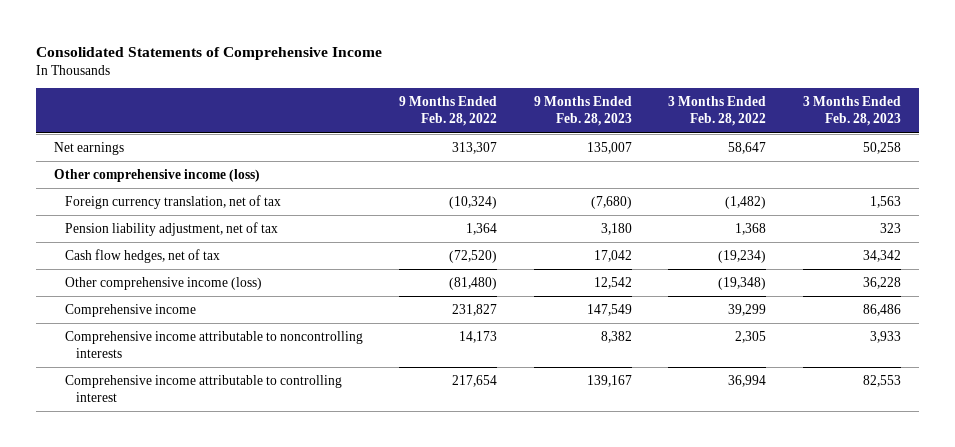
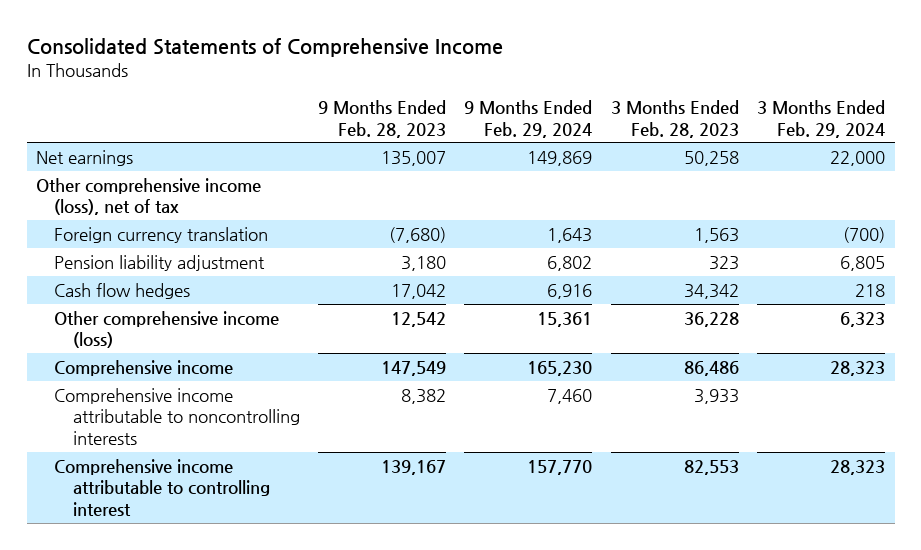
- | 9 Months Ended Feb. 28, 2022 | 9 Months Ended Feb. 28, 2023 | 3 Months Ended Feb. 28, 2022 | 3 Months Ended Feb. 28, 2023
+ | 9 Months Ended Feb. 28, 2023 | 9 Months Ended Feb. 29, 2024 | 3 Months Ended Feb. 28, 2023 | 3 Months Ended Feb. 29, 2024
- Other comprehensive income (loss)
- Foreign currency translation, net of tax | (10,324) | (7,680) | (1,482) | 1,563
- Pension liability adjustment, net of tax | 1,364 | 3,180 | 1,368 | 323
- Cash flow hedges, net of tax | (72,520) | 17,042 | (19,234) | 34,342
+ Other comprehensive income (loss), net of tax
+ Foreign currency translation | (7,680) | 1,643 | 1,563 | (700)
+ Pension liability adjustment | 3,180 | 6,802 | 323 | 6,805
+ Cash flow hedges | 17,042 | 6,916 | 34,342 | 218

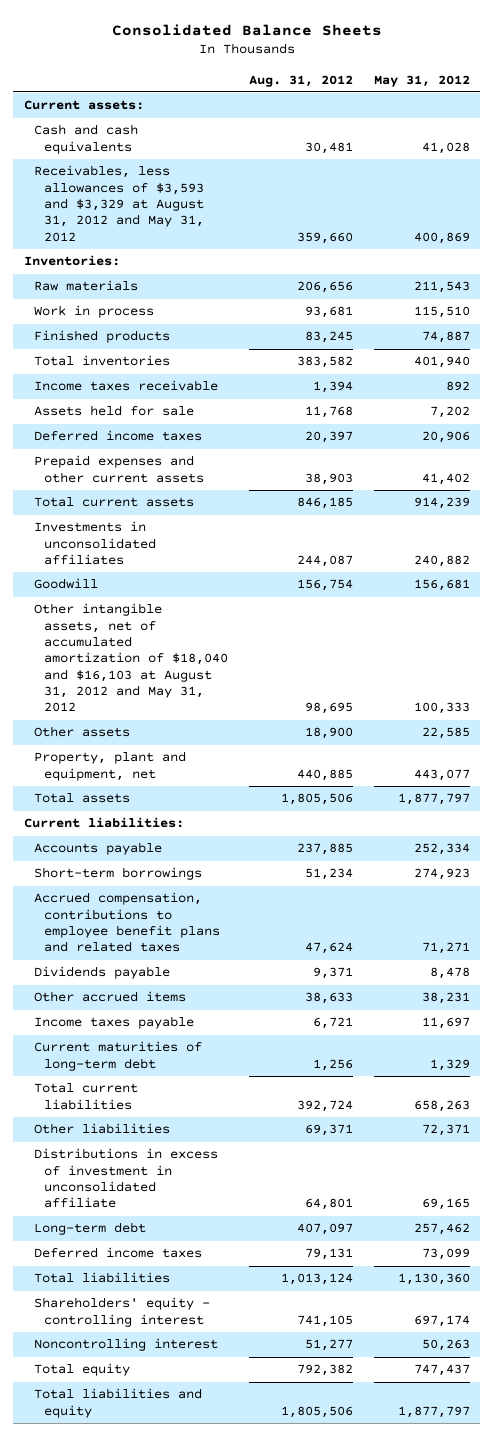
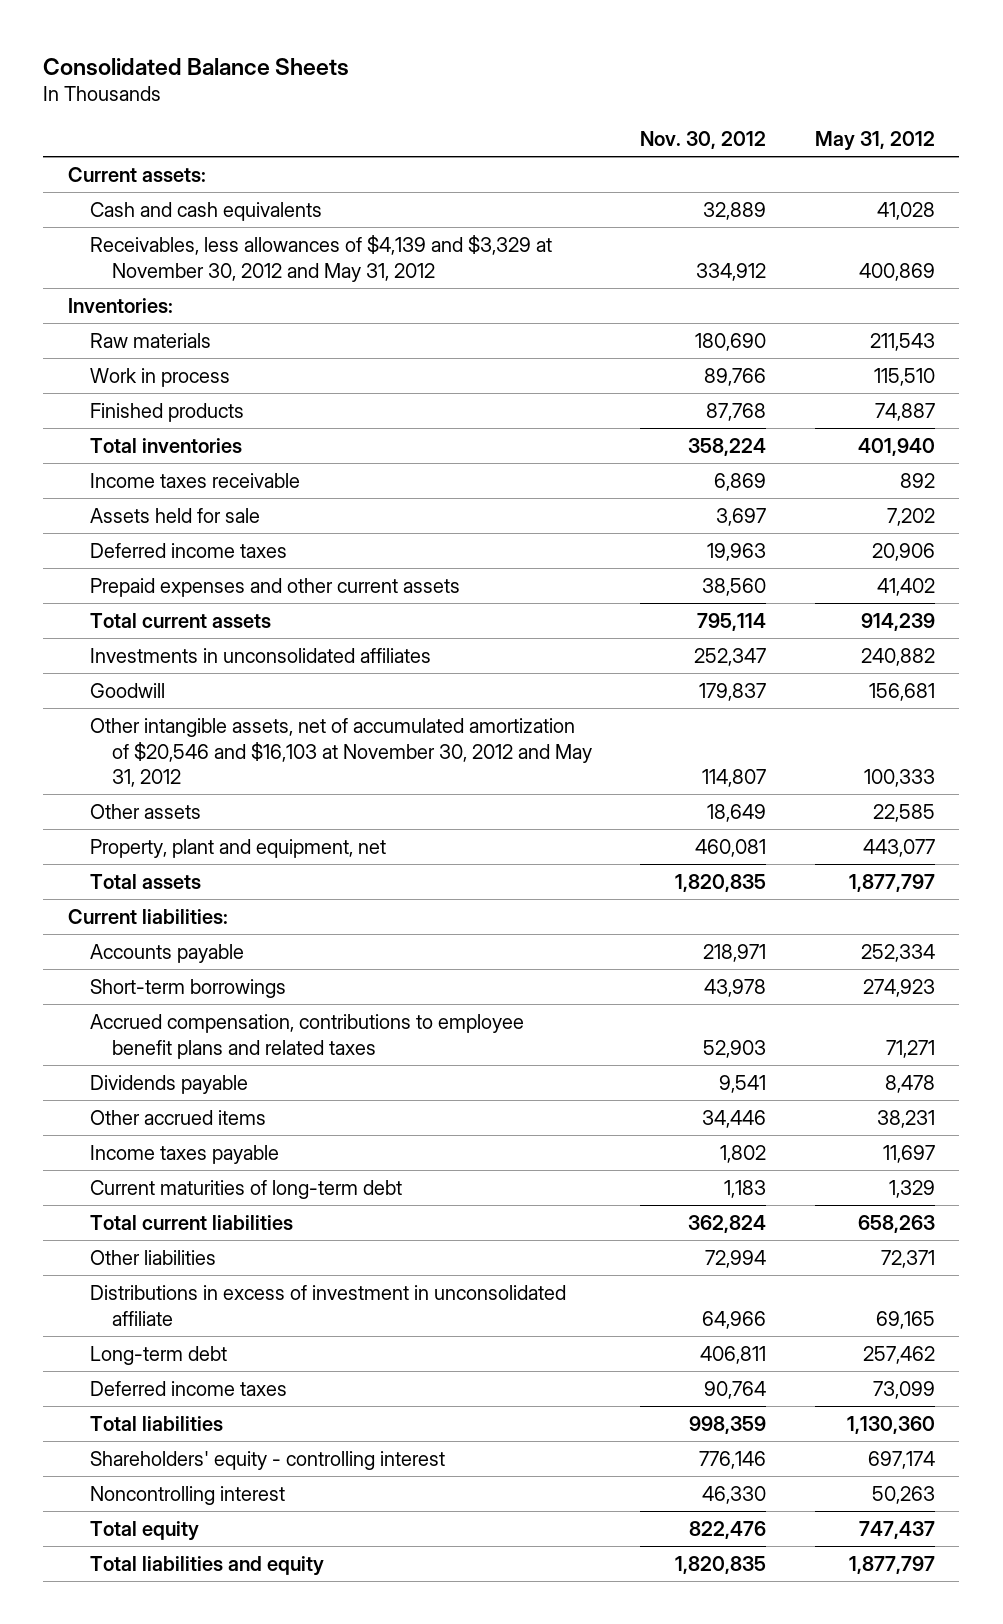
- | Aug. 31, 2012 | May 31, 2012
+ | Nov. 30, 2012 | May 31, 2012
- Receivables, less allowances of $3,593 and $3,329 at August 31, 2012 and May 31, 2012 | 359,660 | 400,869
+ Receivables, less allowances of $4,139 and $3,329 at November 30, 2012 and May 31, 2012 | 334,912 | 400,869
- Other intangible assets, net of accumulated amortization of $18,040 and $16,103 at August 31, 2012 and May 31, 2012 | 98,695 | 100,333
+ Other intangible assets, net of accumulated amortization of $20,546 and $16,103 at November 30, 2012 and May 31, 2012 | 114,807 | 100,333

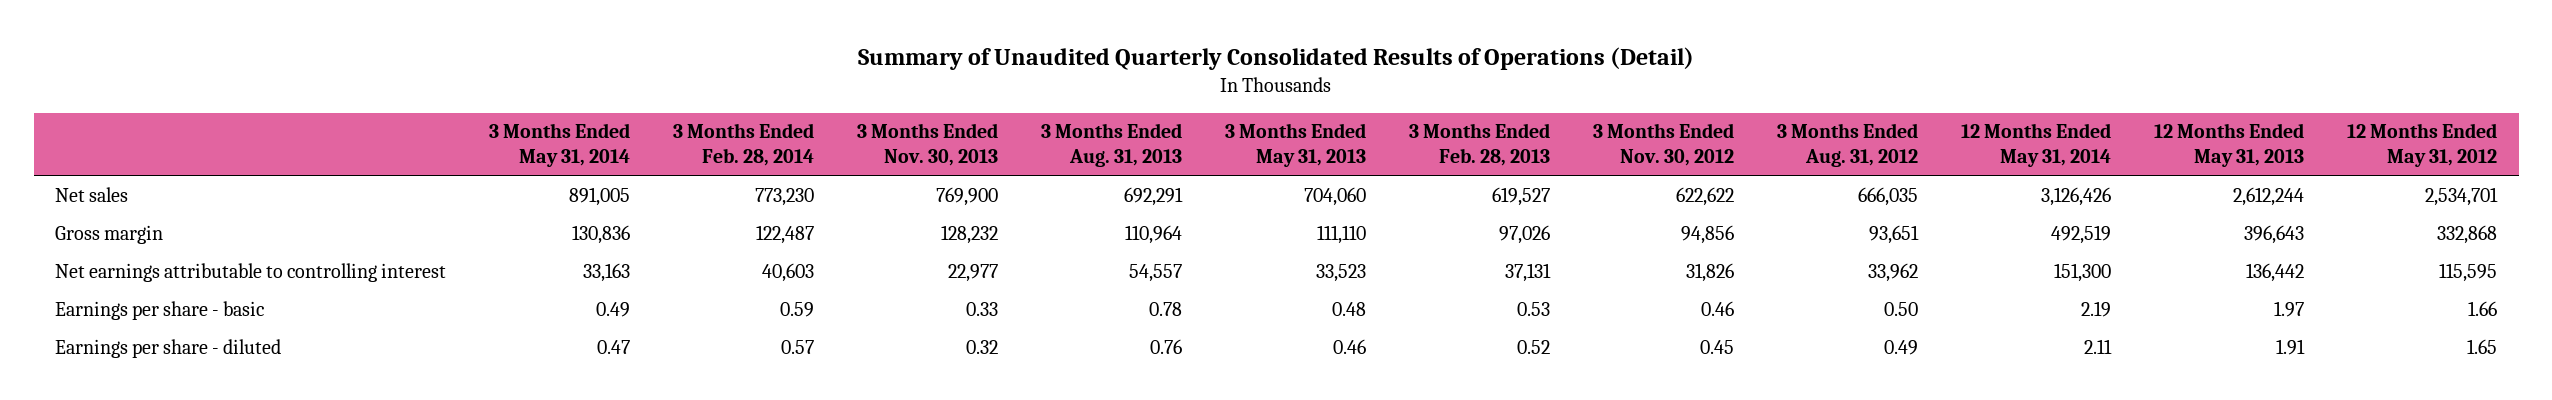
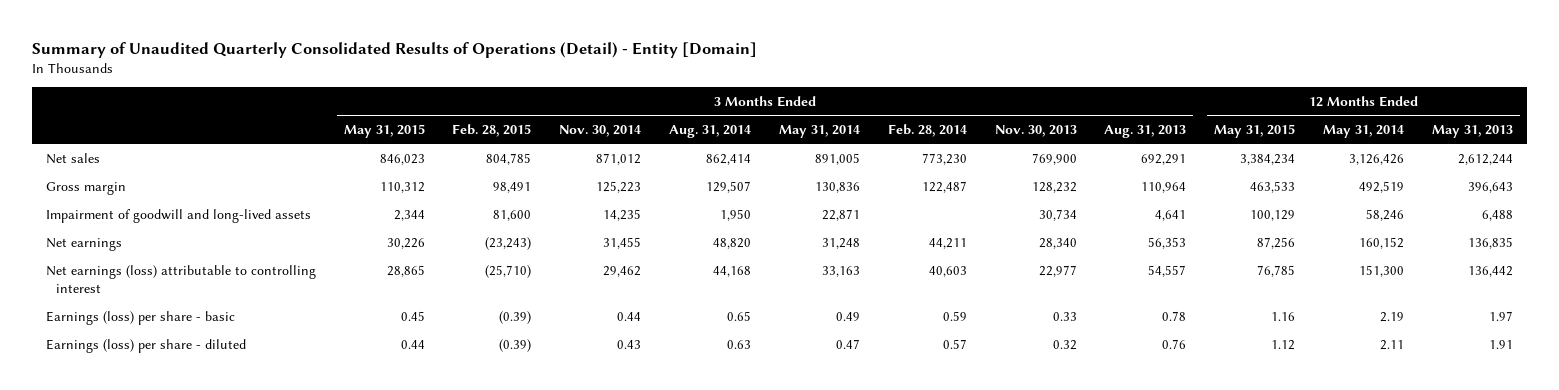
- Summary of Unaudited Quarterly Consolidated Results of Operations (Detail)
+ Summary of Unaudited Quarterly Consolidated Results of Operations (Detail) - Entity [Domain]
- | 3 Months Ended May 31, 2014 | 3 Months Ended Feb. 28, 2014 | 3 Months Ended Nov. 30, 2013 | 3 Months Ended Aug. 31, 2013 | 3 Months Ended May 31, 2013 | 3 Months Ended Feb. 28, 2013 | 3 Months Ended Nov. 30, 2012 | 3 Months Ended Aug. 31, 2012 | 12 Months Ended May 31, 2014 | 12 Months Ended May 31, 2013 | 12 Months Ended May 31, 2012
+ | 3 Months Ended May 31, 2015 | 3 Months Ended Feb. 28, 2015 | 3 Months Ended Nov. 30, 2014 | 3 Months Ended Aug. 31, 2014 | 3 Months Ended May 31, 2014 | 3 Months Ended Feb. 28, 2014 | 3 Months Ended Nov. 30, 2013 | 3 Months Ended Aug. 31, 2013 | 12 Months Ended May 31, 2015 | 12 Months Ended May 31, 2014 | 12 Months Ended May 31, 2013
- Net earnings attributable to controlling interest | 33,163 | 40,603 | 22,977 | 54,557 | 33,523 | 37,131 | 31,826 | 33,962 | 151,300 | 136,442 | 115,595
- Earnings per share - basic | 0.49 | 0.59 | 0.33 | 0.78 | 0.48 | 0.53 | 0.46 | 0.50 | 2.19 | 1.97 | 1.66
- Earnings per share - diluted | 0.47 | 0.57 | 0.32 | 0.76 | 0.46 | 0.52 | 0.45 | 0.49 | 2.11 | 1.91 | 1.65
+ Impairment of goodwill and long-lived assets | 2,344 | 81,600 | 14,235 | 1,950 | 22,871 | | 30,734 | 4,641 | 100,129 | 58,246 | 6,488
+ Net earnings | 30,226 | (23,243) | 31,455 | 48,820 | 31,248 | 44,211 | 28,340 | 56,353 | 87,256 | 160,152 | 136,835
+ Net earnings (loss) attributable to controlling interest | 28,865 | (25,710) | 29,462 | 44,168 | 33,163 | 40,603 | 22,977 | 54,557 | 76,785 | 151,300 | 136,442
+ Earnings (loss) per share - basic | 0.45 | (0.39) | 0.44 | 0.65 | 0.49 | 0.59 | 0.33 | 0.78 | 1.16 | 2.19 | 1.97
+ Earnings (loss) per share - diluted | 0.44 | (0.39) | 0.43 | 0.63 | 0.47 | 0.57 | 0.32 | 0.76 | 1.12 | 2.11 | 1.91

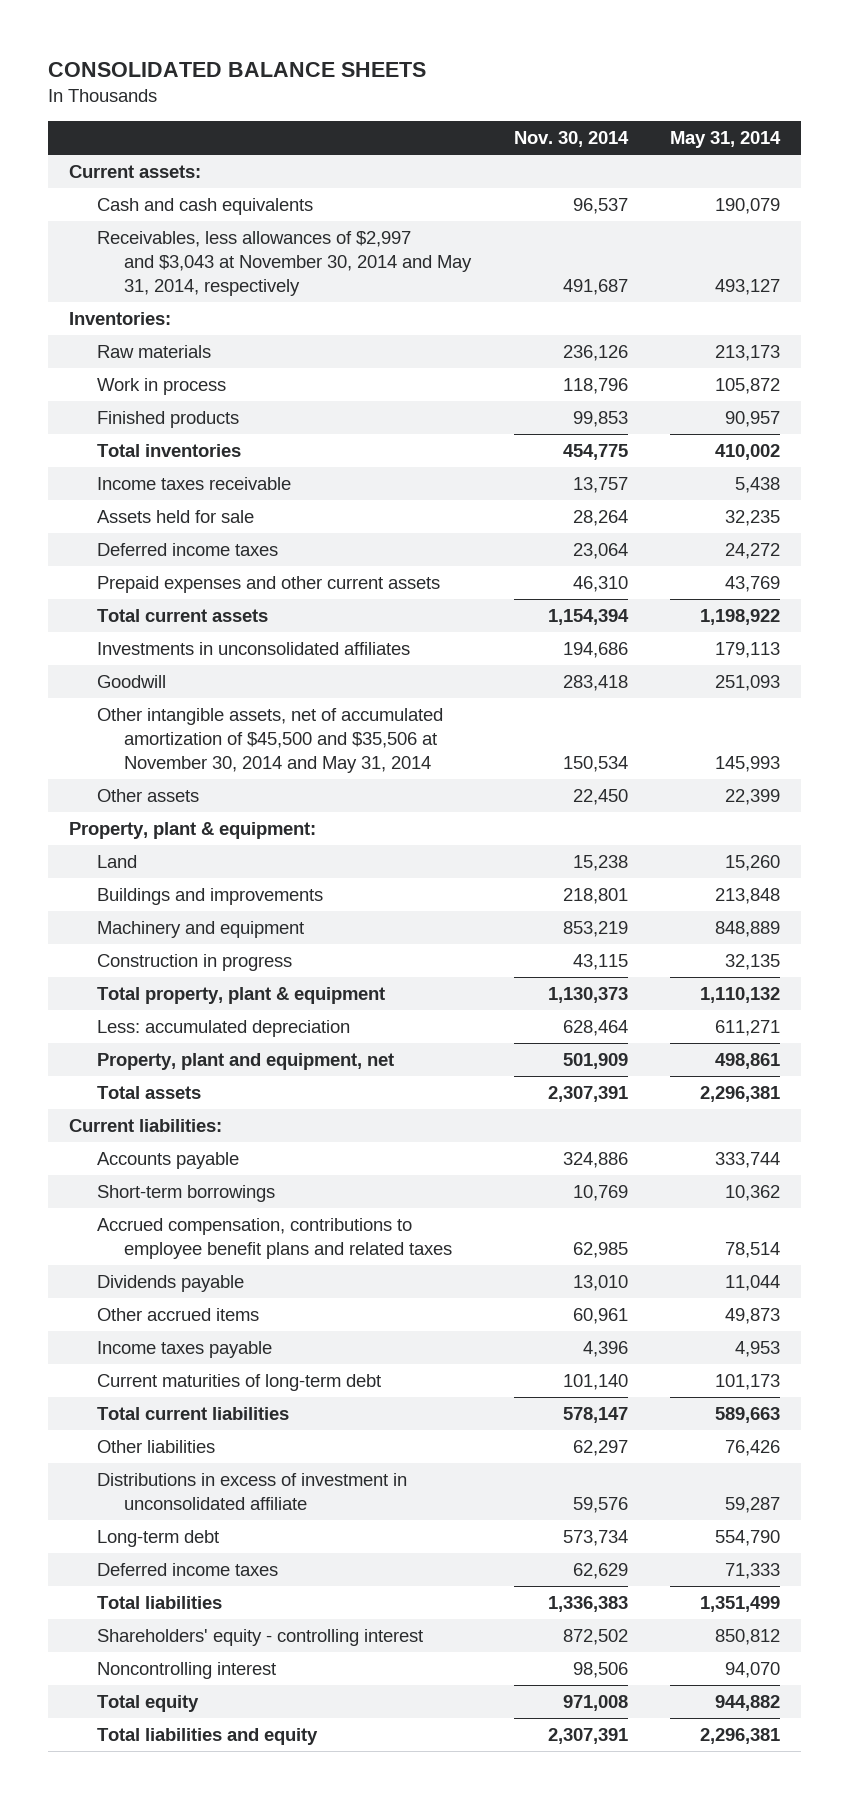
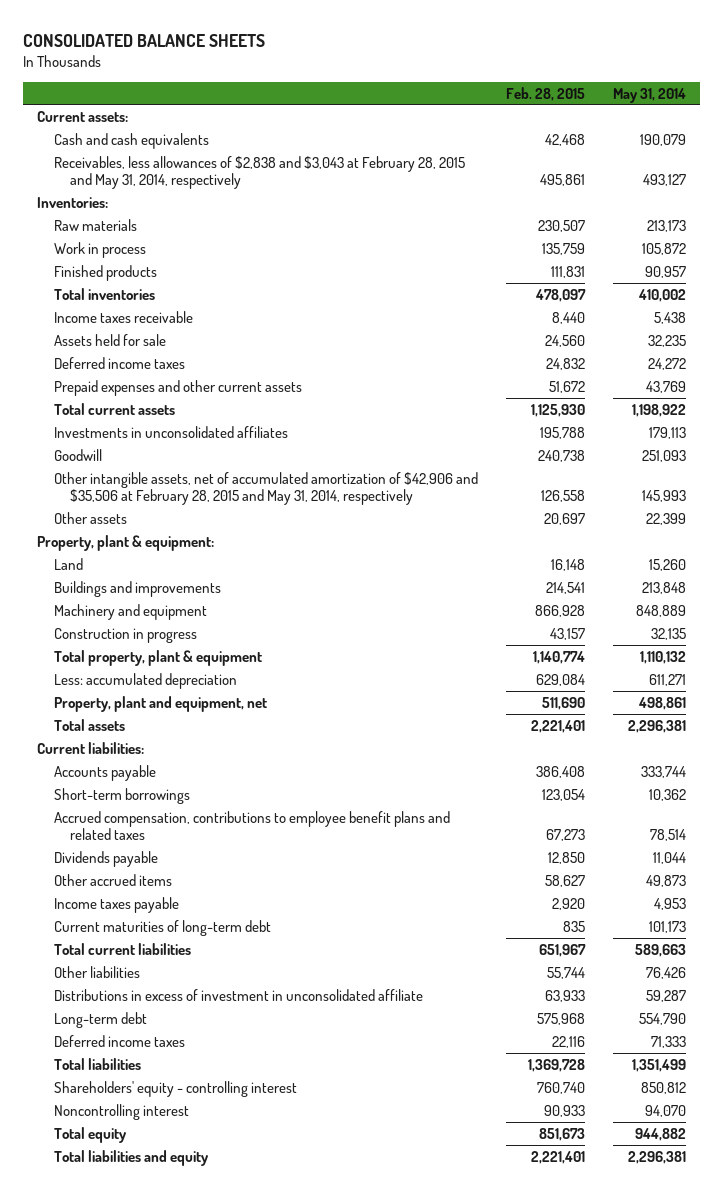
- | Nov. 30, 2014 | May 31, 2014
+ | Feb. 28, 2015 | May 31, 2014
- Receivables, less allowances of $2,997 and $3,043 at November 30, 2014 and May 31, 2014, respectively | 491,687 | 493,127
+ Receivables, less allowances of $2,838 and $3,043 at February 28, 2015 and May 31, 2014, respectively | 495,861 | 493,127
- Other intangible assets, net of accumulated amortization of $45,500 and $35,506 at November 30, 2014 and May 31, 2014 | 150,534 | 145,993
+ Other intangible assets, net of accumulated amortization of $42,906 and $35,506 at February 28, 2015 and May 31, 2014, respectively | 126,558 | 145,993

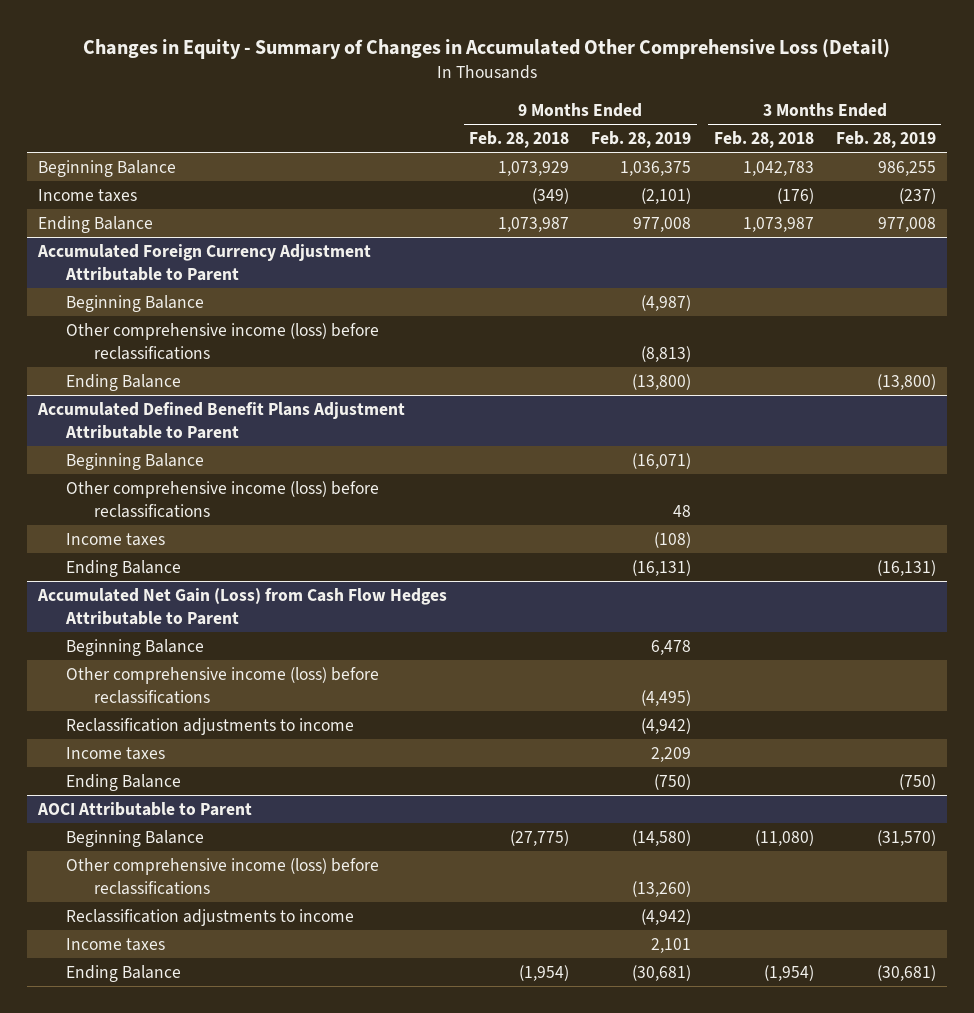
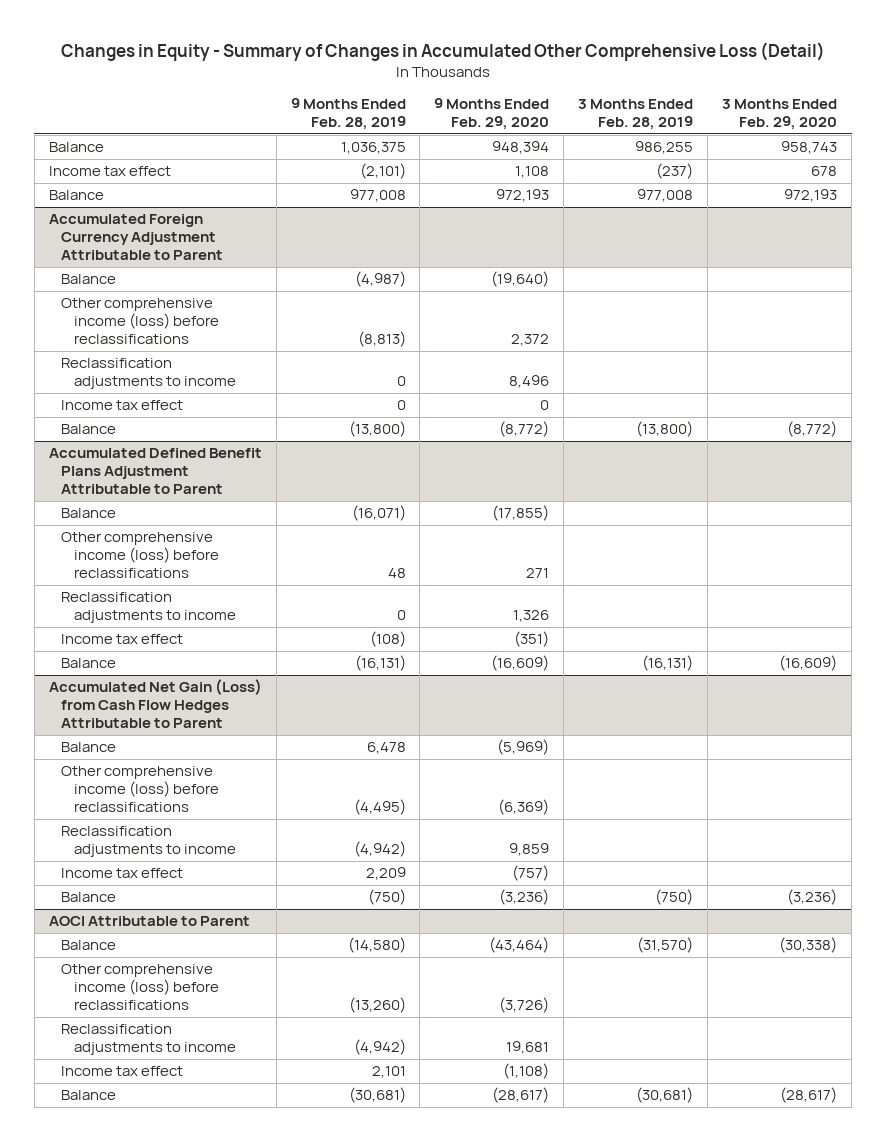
- | 9 Months Ended Feb. 28, 2018 | 9 Months Ended Feb. 28, 2019 | 3 Months Ended Feb. 28, 2018 | 3 Months Ended Feb. 28, 2019
+ | 9 Months Ended Feb. 28, 2019 | 9 Months Ended Feb. 29, 2020 | 3 Months Ended Feb. 28, 2019 | 3 Months Ended Feb. 29, 2020
- Beginning Balance | 1,073,929 | 1,036,375 | 1,042,783 | 986,255
- Income taxes | (349) | (2,101) | (176) | (237)
- Ending Balance | 1,073,987 | 977,008 | 1,073,987 | 977,008
+ Balance | 1,036,375 | 948,394 | 986,255 | 958,743
+ Income tax effect | (2,101) | 1,108 | (237) | 678
+ Balance | 977,008 | 972,193 | 977,008 | 972,193
@ Accumulated Foreign Currency Adjustment Attributable to Parent
- Beginning Balance | | (4,987) | |
+ Balance | (4,987) | (19,640) | |
- Ending Balance | | (13,800) | | (13,800)
+ Reclassification adjustments to income | 0 | 8,496 | |
+ Income tax effect | 0 | 0 | |
+ Balance | (13,800) | (8,772) | (13,800) | (8,772)
@ Accumulated Defined Benefit Plans Adjustment Attributable to Parent
- Beginning Balance | | (16,071) | |
+ Balance | (16,071) | (17,855) | |
- Income taxes | | (108) | |
- Ending Balance | | (16,131) | | (16,131)
+ Reclassification adjustments to income | 0 | 1,326 | |
+ Income tax effect | (108) | (351) | |
+ Balance | (16,131) | (16,609) | (16,131) | (16,609)
@ Accumulated Net Gain (Loss) from Cash Flow Hedges Attributable to Parent
- Beginning Balance | | 6,478 | |
+ Balance | 6,478 | (5,969) | |
- Income taxes | | 2,209 | |
- Ending Balance | | (750) | | (750)
+ Income tax effect | 2,209 | (757) | |
+ Balance | (750) | (3,236) | (750) | (3,236)
@ AOCI Attributable to Parent
- Beginning Balance | (27,775) | (14,580) | (11,080) | (31,570)
+ Balance | (14,580) | (43,464) | (31,570) | (30,338)
- Income taxes | | 2,101 | |
- Ending Balance | (1,954) | (30,681) | (1,954) | (30,681)
+ Income tax effect | 2,101 | (1,108) | |
+ Balance | (30,681) | (28,617) | (30,681) | (28,617)

